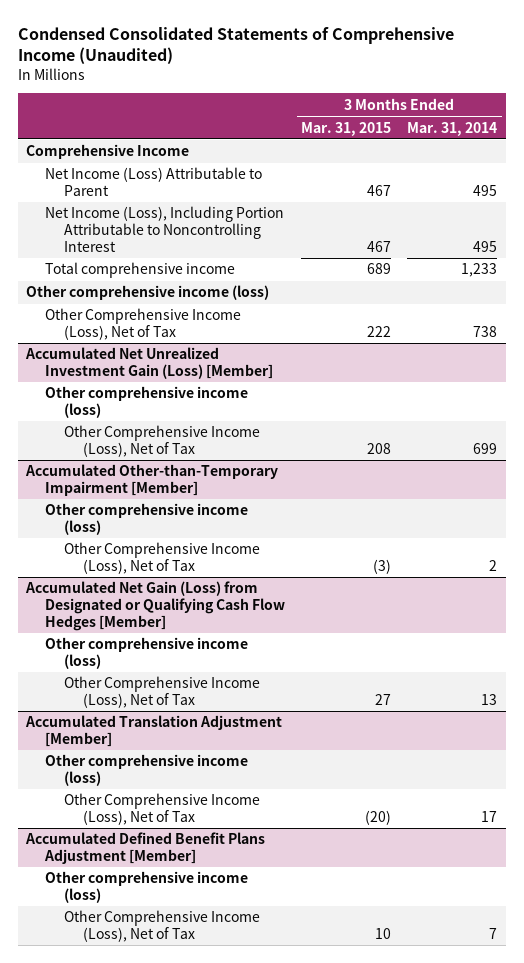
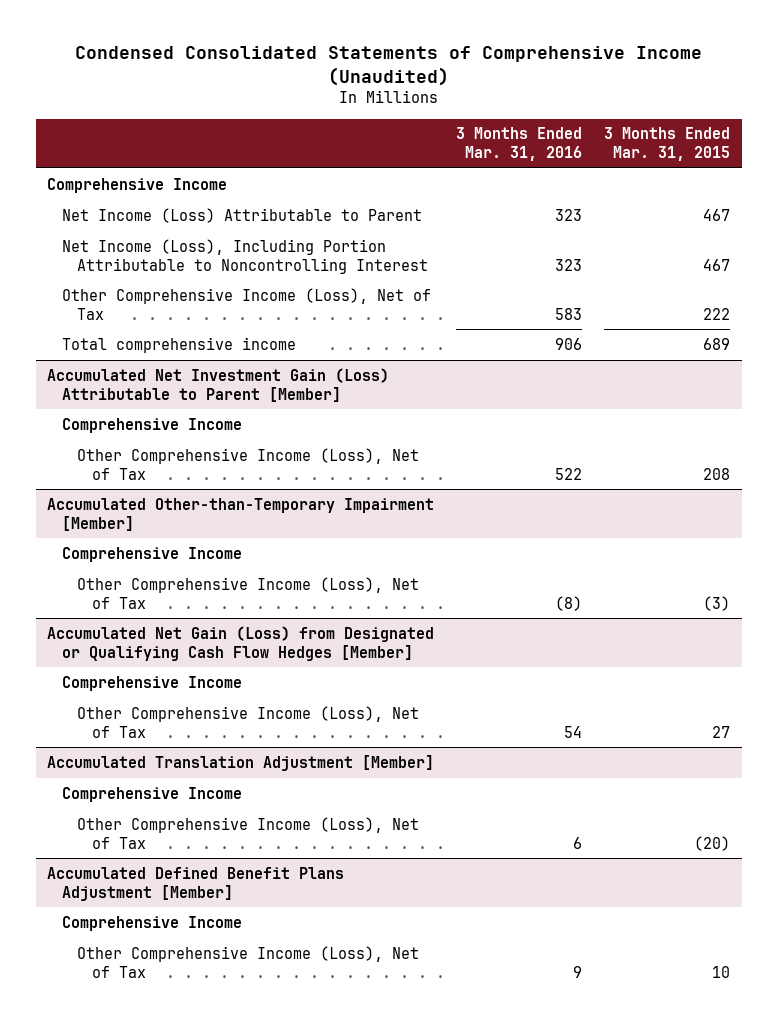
- | 3 Months Ended Mar. 31, 2015 | 3 Months Ended Mar. 31, 2014
+ | 3 Months Ended Mar. 31, 2016 | 3 Months Ended Mar. 31, 2015
- Other comprehensive income (loss)
- Accumulated Net Unrealized Investment Gain (Loss) [Member]
- Other comprehensive income (loss)
moved down: Total comprehensive income | 906 | 689
+ Accumulated Net Investment Gain (Loss) Attributable to Parent [Member]
+ Comprehensive Income
@ Accumulated Other-than-Temporary Impairment [Member]
- Other comprehensive income (loss)
+ Comprehensive Income
@ Accumulated Net Gain (Loss) from Designated or Qualifying Cash Flow Hedges [Member]
- Other comprehensive income (loss)
+ Comprehensive Income
@ Accumulated Translation Adjustment [Member]
- Other comprehensive income (loss)
+ Comprehensive Income
@ Accumulated Defined Benefit Plans Adjustment [Member]
- Other comprehensive income (loss)
+ Comprehensive Income

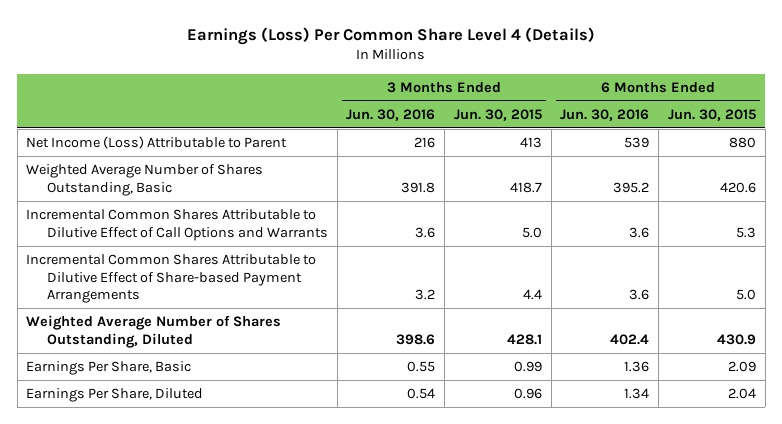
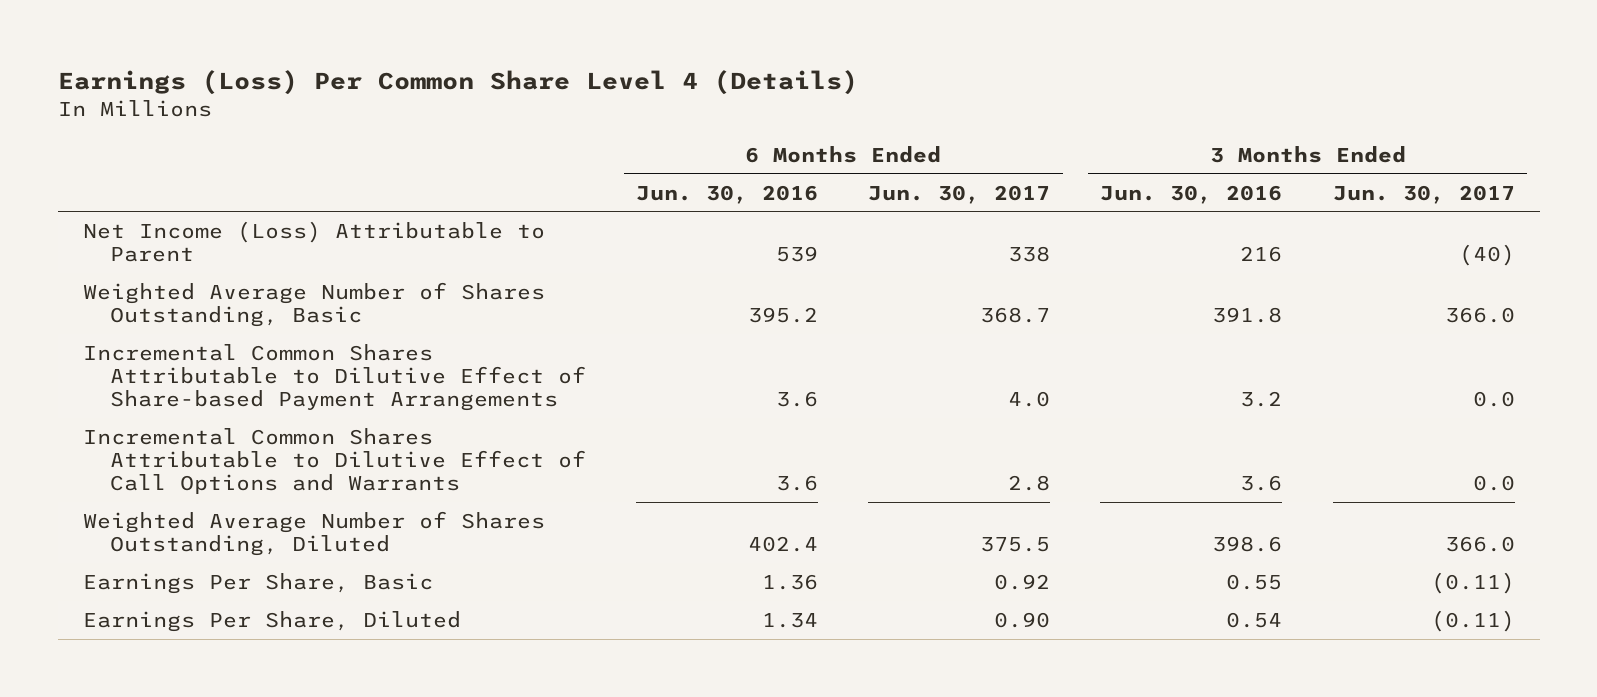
- | 3 Months Ended Jun. 30, 2016 | 3 Months Ended Jun. 30, 2015 | 6 Months Ended Jun. 30, 2016 | 6 Months Ended Jun. 30, 2015
+ | 6 Months Ended Jun. 30, 2016 | 6 Months Ended Jun. 30, 2017 | 3 Months Ended Jun. 30, 2016 | 3 Months Ended Jun. 30, 2017
moved down: Incremental Common Shares Attributable to Dilutive Effect of Call Options and Warrants | 3.6 | 2.8 | 3.6 | 0.0

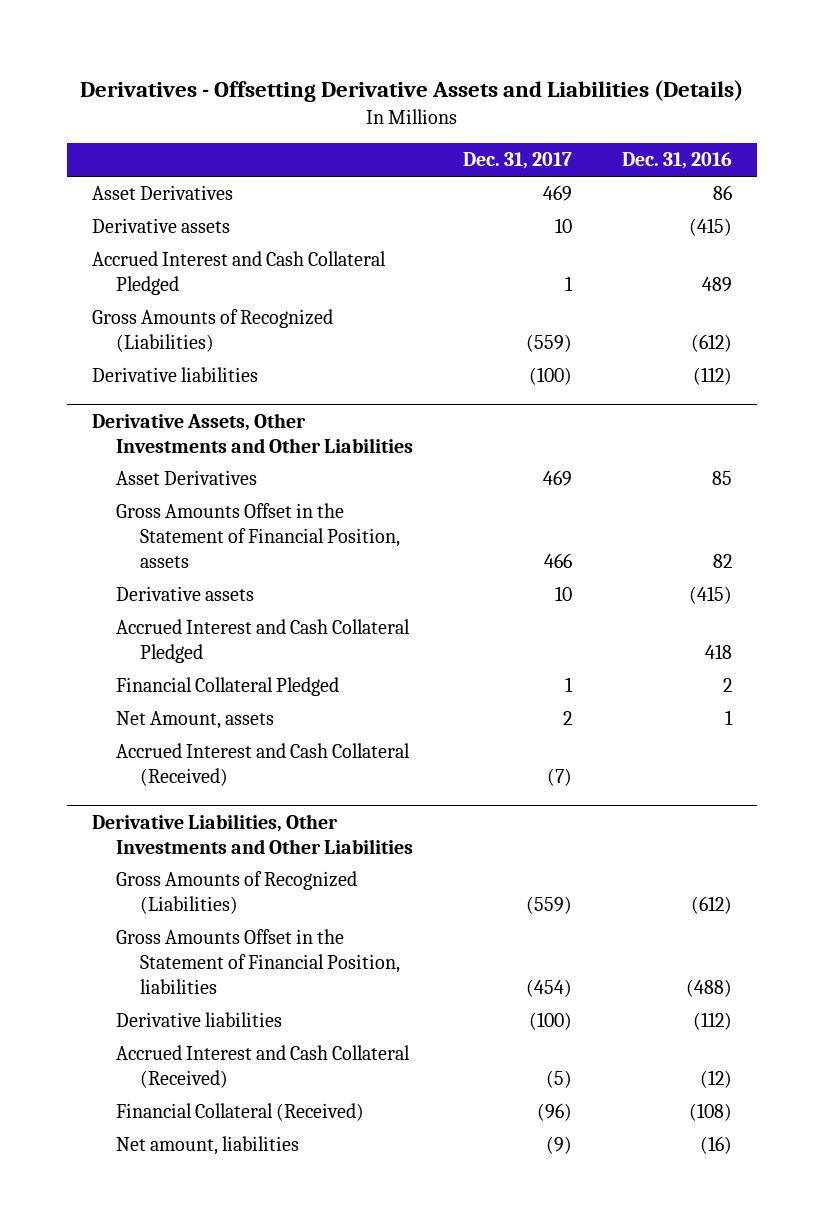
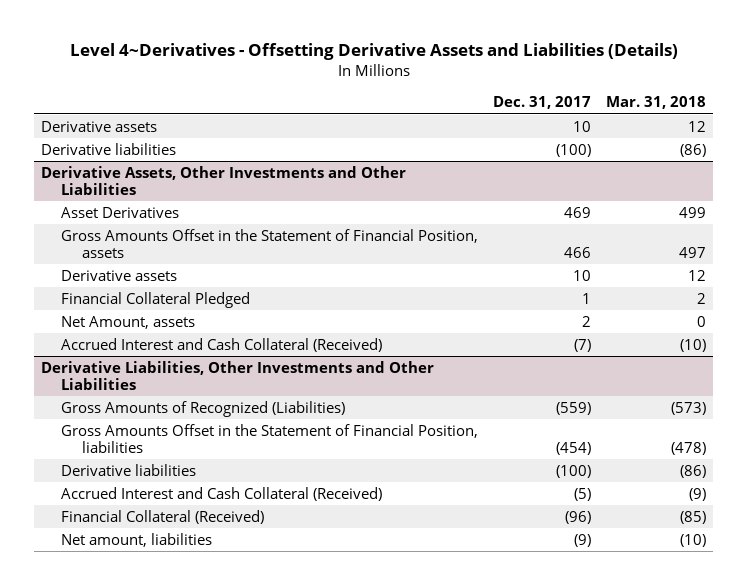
- Derivatives - Offsetting Derivative Assets and Liabilities (Details)
+ Level 4~Derivatives - Offsetting Derivative Assets and Liabilities (Details)
- | Dec. 31, 2017 | Dec. 31, 2016
+ | Dec. 31, 2017 | Mar. 31, 2018
- Asset Derivatives | 469 | 86
- Accrued Interest and Cash Collateral Pledged | 1 | 489
- Gross Amounts of Recognized (Liabilities) | (559) | (612)
@ Derivative Assets, Other Investments and Other Liabilities
- Accrued Interest and Cash Collateral Pledged | | 418

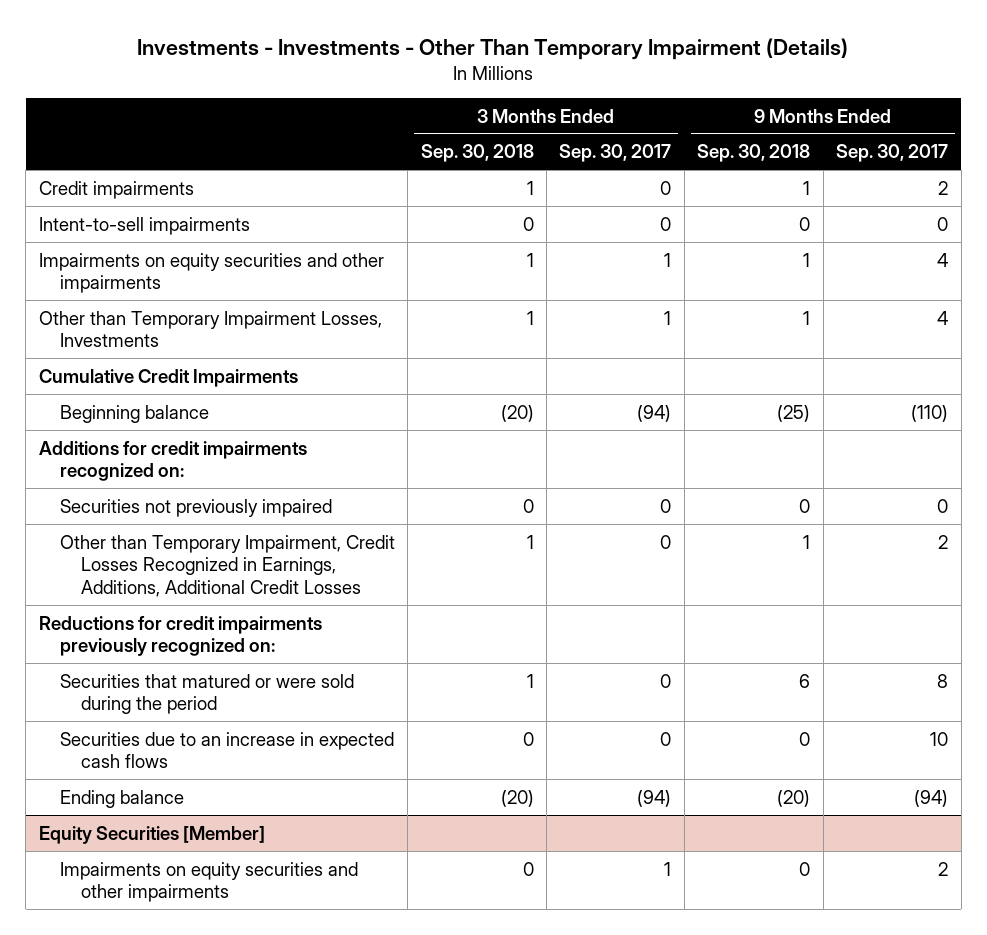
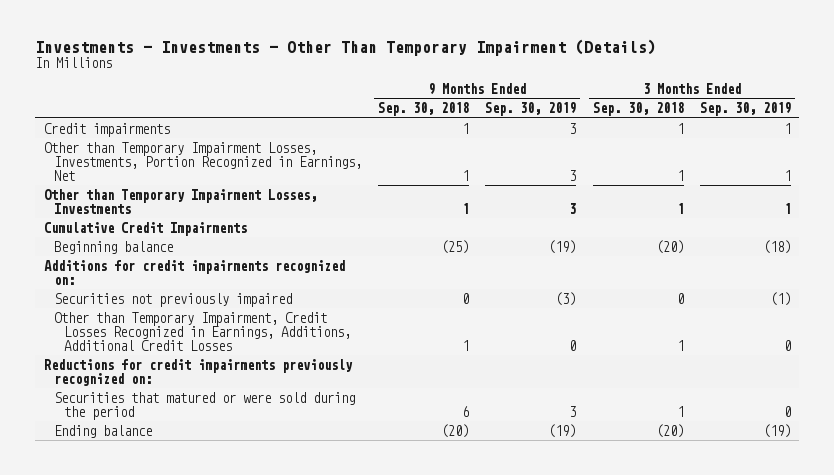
- | 3 Months Ended Sep. 30, 2018 | 3 Months Ended Sep. 30, 2017 | 9 Months Ended Sep. 30, 2018 | 9 Months Ended Sep. 30, 2017
+ | 9 Months Ended Sep. 30, 2018 | 9 Months Ended Sep. 30, 2019 | 3 Months Ended Sep. 30, 2018 | 3 Months Ended Sep. 30, 2019
- Intent-to-sell impairments | 0 | 0 | 0 | 0
- Impairments on equity securities and other impairments | 1 | 1 | 1 | 4
+ Other than Temporary Impairment Losses, Investments, Portion Recognized in Earnings, Net | 1 | 3 | 1 | 1
- Securities due to an increase in expected cash flows | 0 | 0 | 0 | 10
- Equity Securities [Member]
- Impairments on equity securities and other impairments | 0 | 1 | 0 | 2

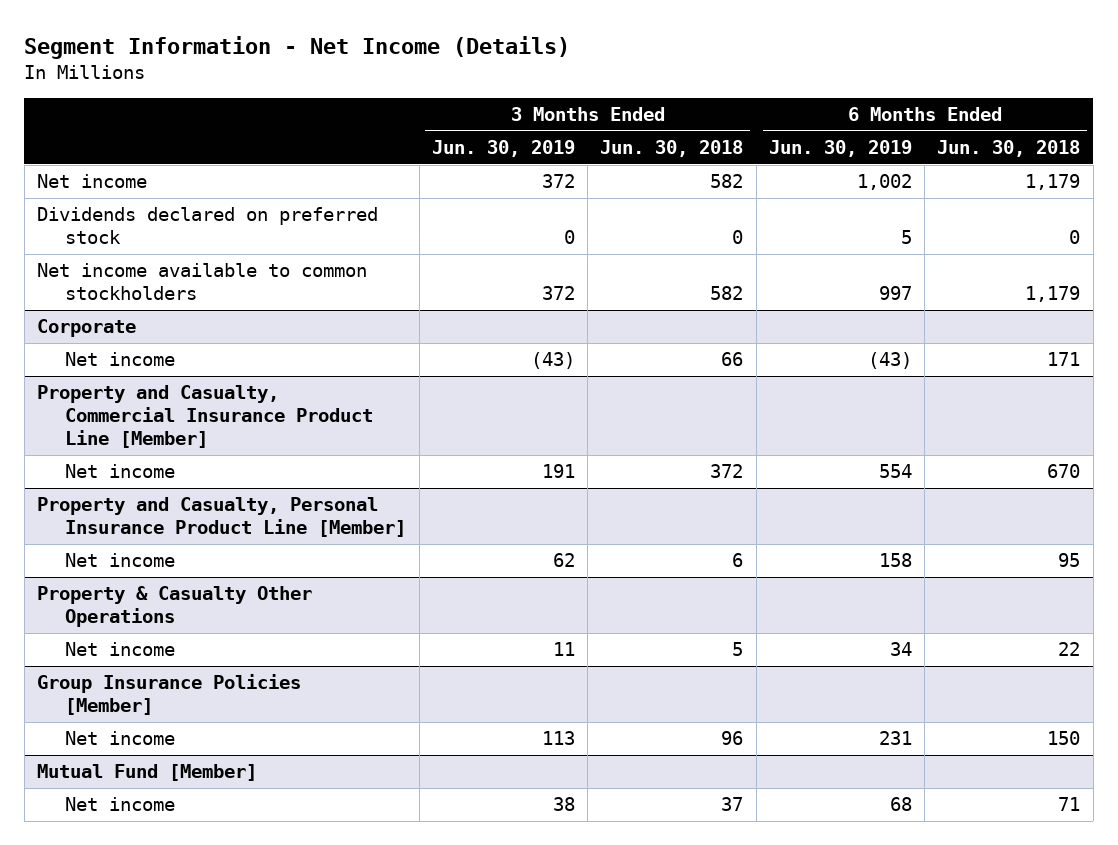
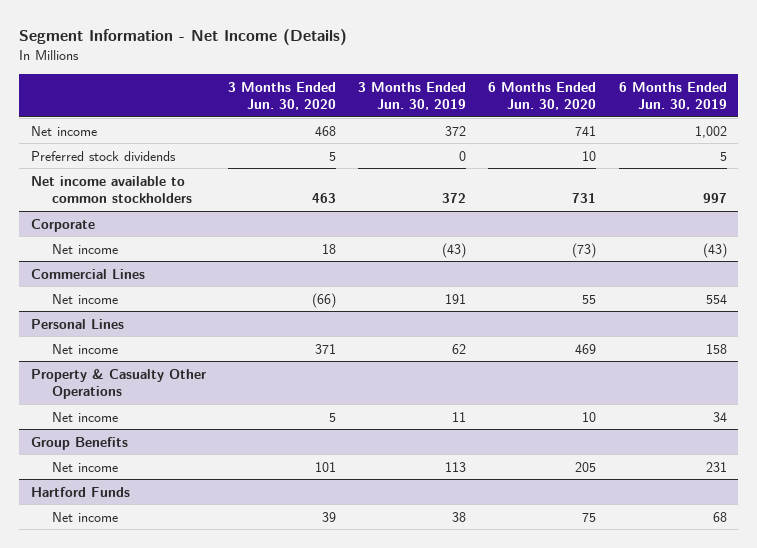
- | 3 Months Ended Jun. 30, 2019 | 3 Months Ended Jun. 30, 2018 | 6 Months Ended Jun. 30, 2019 | 6 Months Ended Jun. 30, 2018
+ | 3 Months Ended Jun. 30, 2020 | 3 Months Ended Jun. 30, 2019 | 6 Months Ended Jun. 30, 2020 | 6 Months Ended Jun. 30, 2019
- Dividends declared on preferred stock | 0 | 0 | 5 | 0
+ Preferred stock dividends | 5 | 0 | 10 | 5
- Property and Casualty, Commercial Insurance Product Line [Member]
+ Commercial Lines
- Property and Casualty, Personal Insurance Product Line [Member]
+ Personal Lines
- Group Insurance Policies [Member]
+ Group Benefits
- Mutual Fund [Member]
+ Hartford Funds

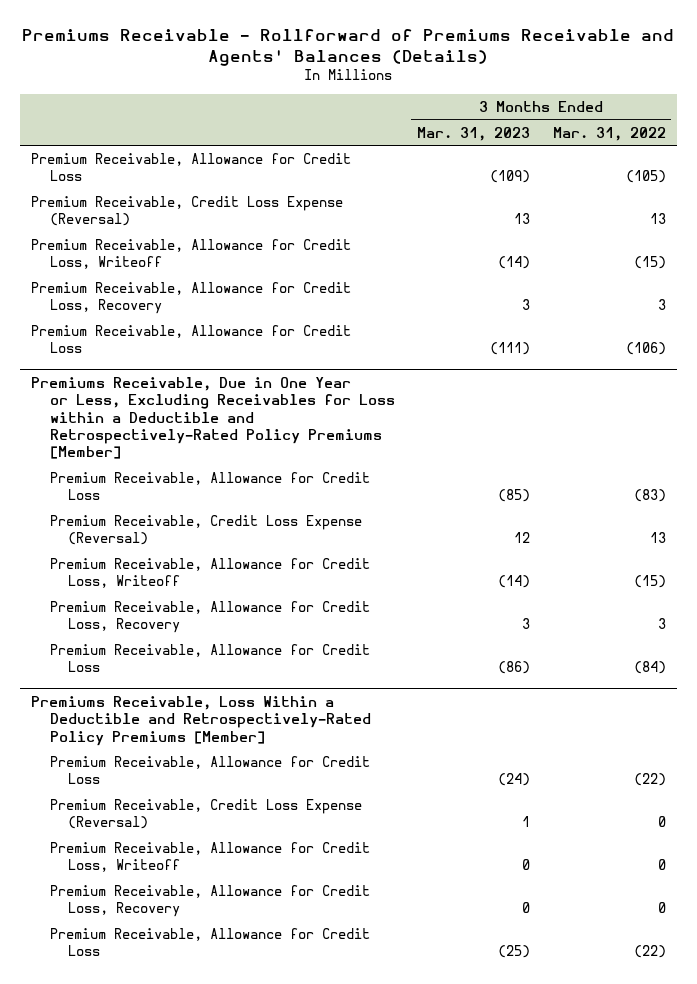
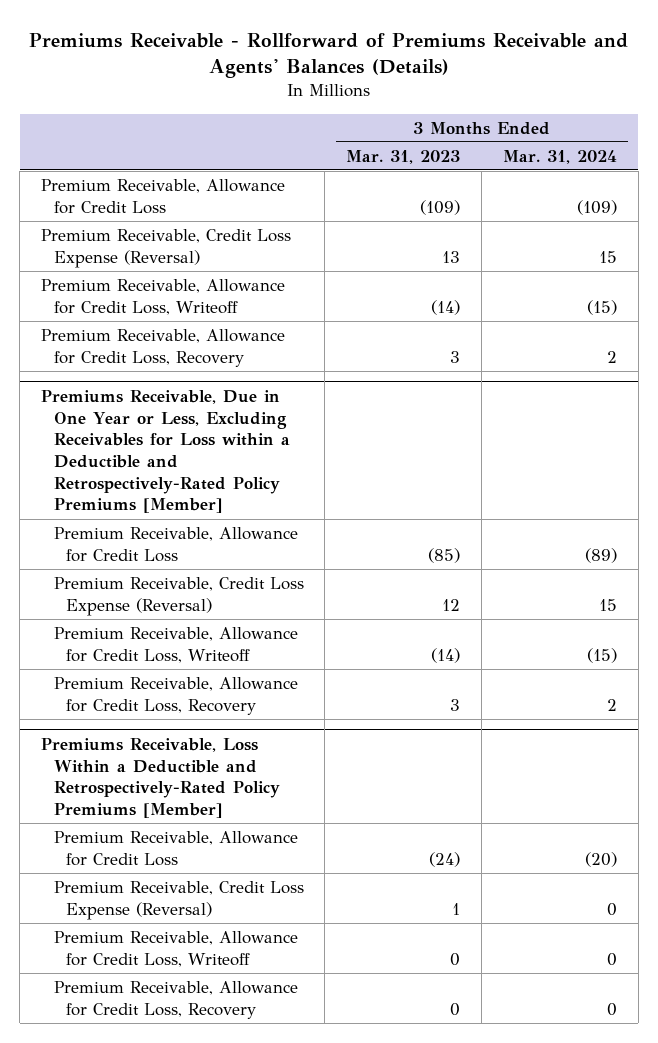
- | 3 Months Ended Mar. 31, 2023 | 3 Months Ended Mar. 31, 2022
+ | 3 Months Ended Mar. 31, 2023 | 3 Months Ended Mar. 31, 2024
- Premium Receivable, Allowance for Credit Loss | (111) | (106)
@ Premiums Receivable, Due in One Year or Less, Excluding Receivables for Loss within a Deductible and Retrospectively-Rated Policy Premiums [Member]
- Premium Receivable, Allowance for Credit Loss | (86) | (84)
@ Premiums Receivable, Loss Within a Deductible and Retrospectively-Rated Policy Premiums [Member]
- Premium Receivable, Allowance for Credit Loss | (25) | (22)

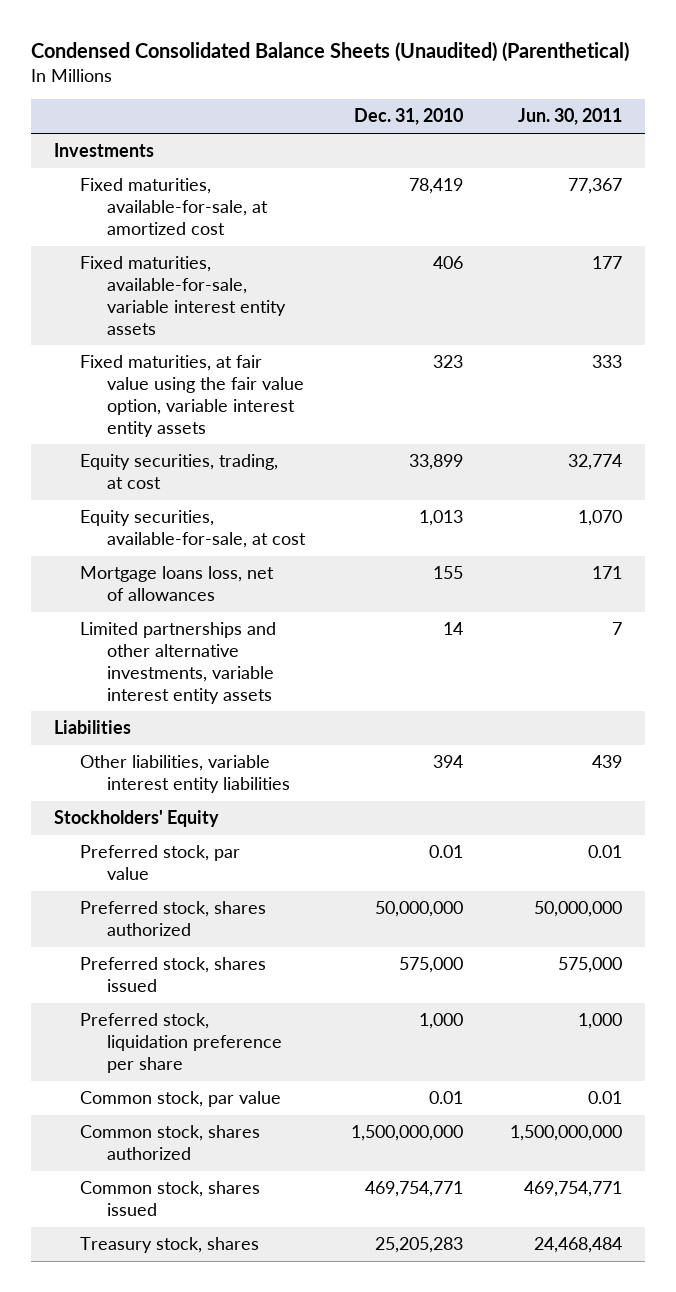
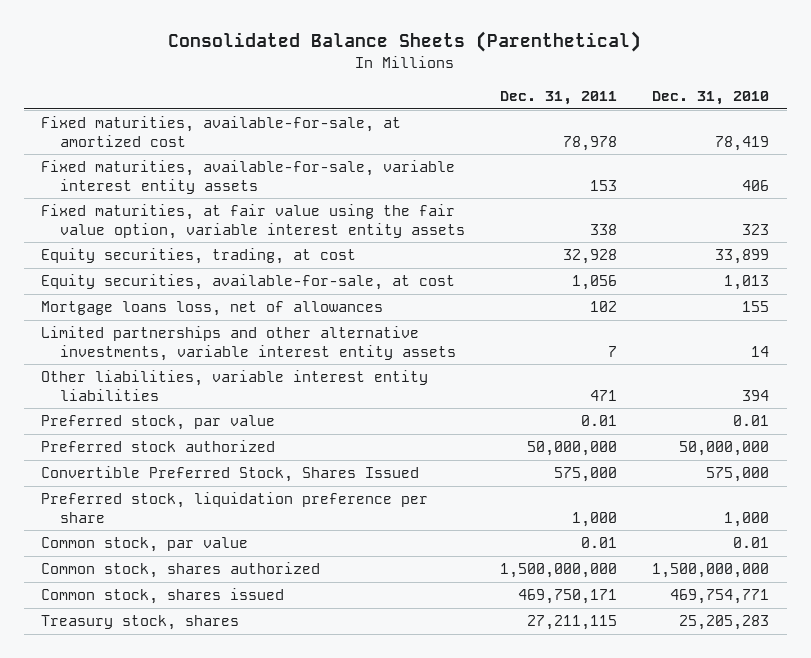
- Condensed Consolidated Balance Sheets (Unaudited) (Parenthetical)
+ Consolidated Balance Sheets (Parenthetical)
- | Dec. 31, 2010 | Jun. 30, 2011
+ | Dec. 31, 2011 | Dec. 31, 2010
- Investments
- Liabilities
- Stockholders' Equity
- Preferred stock, shares authorized | 50,000,000 | 50,000,000
- Preferred stock, shares issued | 575,000 | 575,000
+ Preferred stock authorized | 50,000,000 | 50,000,000
+ Convertible Preferred Stock, Shares Issued | 575,000 | 575,000

